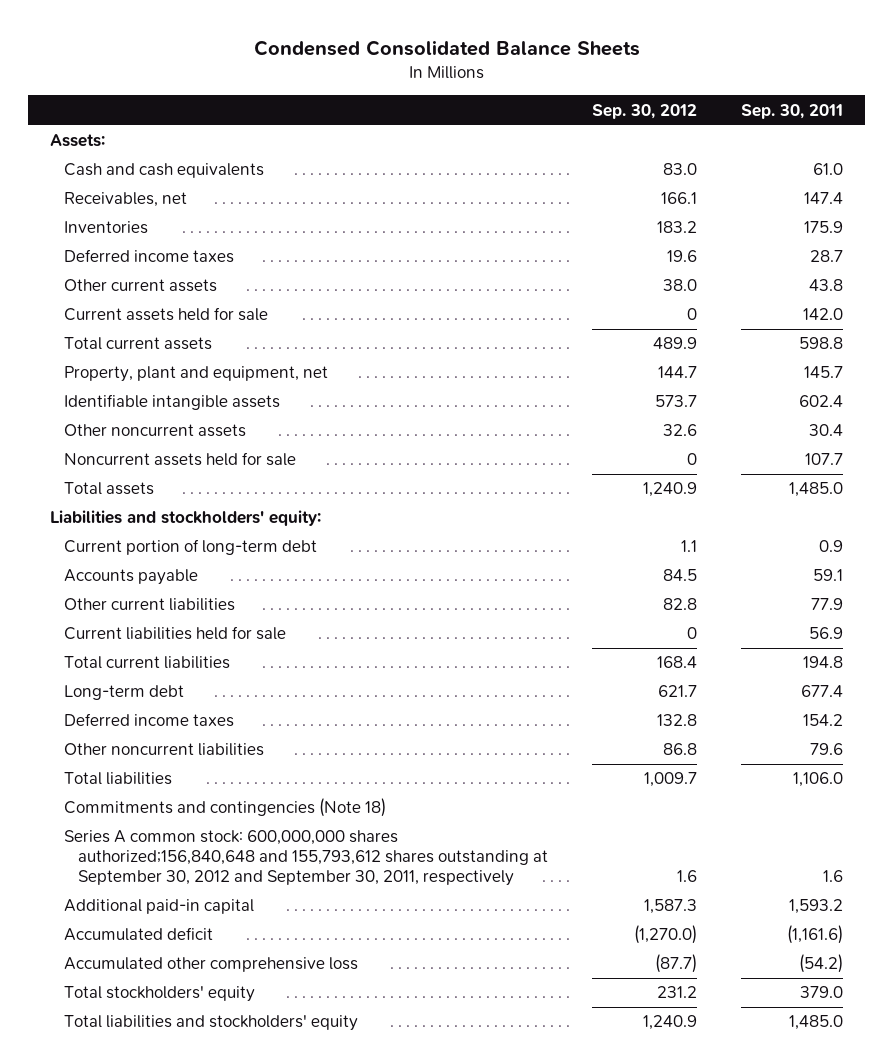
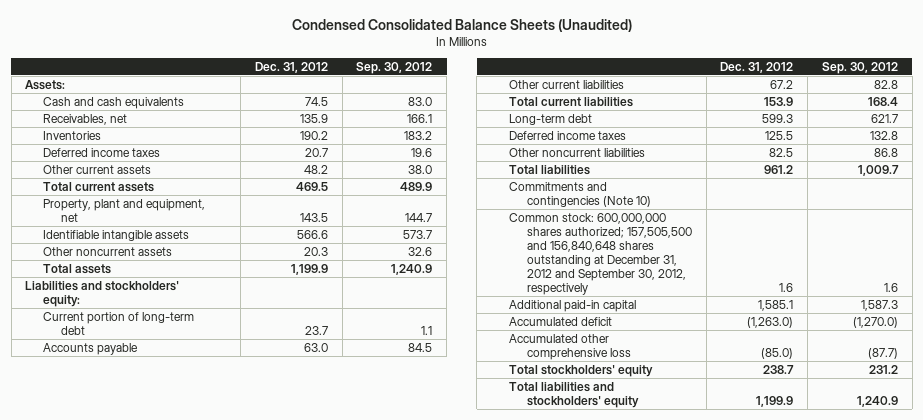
- Condensed Consolidated Balance Sheets
+ Condensed Consolidated Balance Sheets (Unaudited)
- | Sep. 30, 2012 | Sep. 30, 2011
+ | Dec. 31, 2012 | Sep. 30, 2012
- Current assets held for sale | 0 | 142.0
- Noncurrent assets held for sale | 0 | 107.7
- Current liabilities held for sale | 0 | 56.9
- Commitments and contingencies (Note 18)
- Series A common stock: 600,000,000 shares authorized;156,840,648 and 155,793,612 shares outstanding at September 30, 2012 and September 30, 2011, respectively | 1.6 | 1.6
+ Commitments and contingencies (Note 10)
+ Common stock: 600,000,000 shares authorized; 157,505,500 and 156,840,648 shares outstanding at December 31, 2012 and September 30, 2012, respectively | 1.6 | 1.6

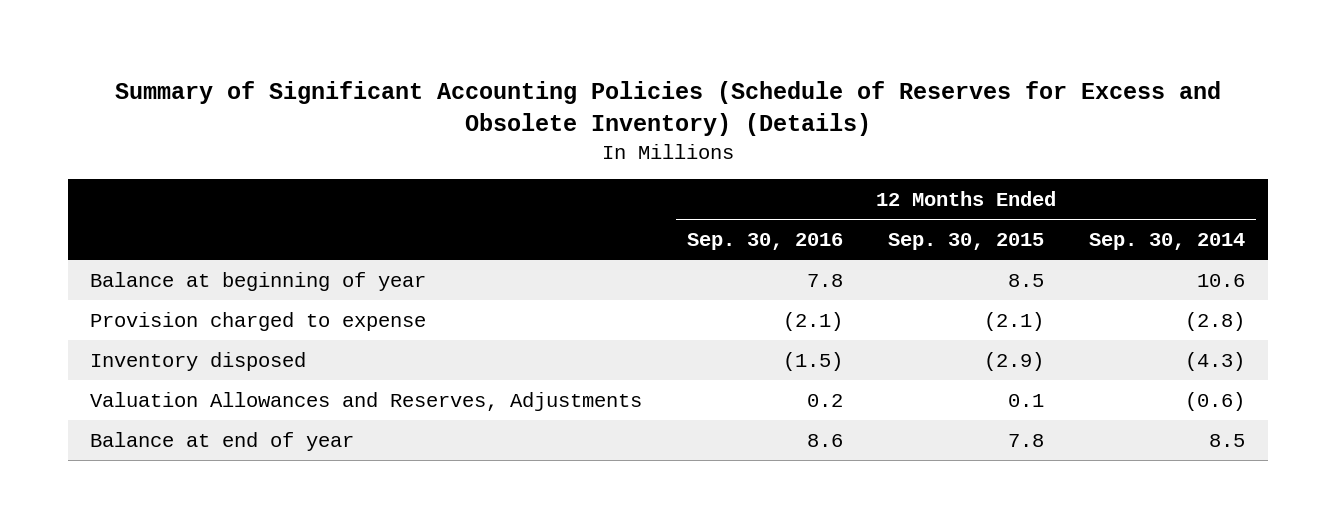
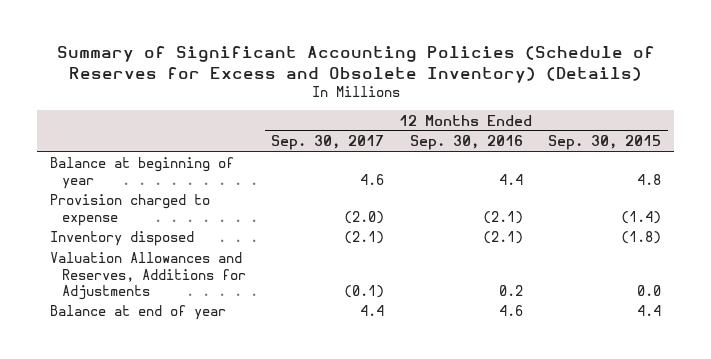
- | 12 Months Ended Sep. 30, 2016 | 12 Months Ended Sep. 30, 2015 | 12 Months Ended Sep. 30, 2014
+ | 12 Months Ended Sep. 30, 2017 | 12 Months Ended Sep. 30, 2016 | 12 Months Ended Sep. 30, 2015
- Balance at beginning of year | 7.8 | 8.5 | 10.6
- Provision charged to expense | (2.1) | (2.1) | (2.8)
- Inventory disposed | (1.5) | (2.9) | (4.3)
- Valuation Allowances and Reserves, Adjustments | 0.2 | 0.1 | (0.6)
- Balance at end of year | 8.6 | 7.8 | 8.5
+ Balance at beginning of year | 4.6 | 4.4 | 4.8
+ Provision charged to expense | (2.0) | (2.1) | (1.4)
+ Inventory disposed | (2.1) | (2.1) | (1.8)
+ Valuation Allowances and Reserves, Additions for Adjustments | (0.1) | 0.2 | 0.0
+ Balance at end of year | 4.4 | 4.6 | 4.4

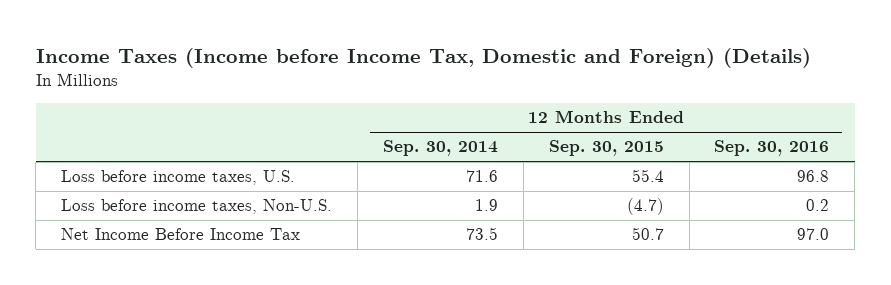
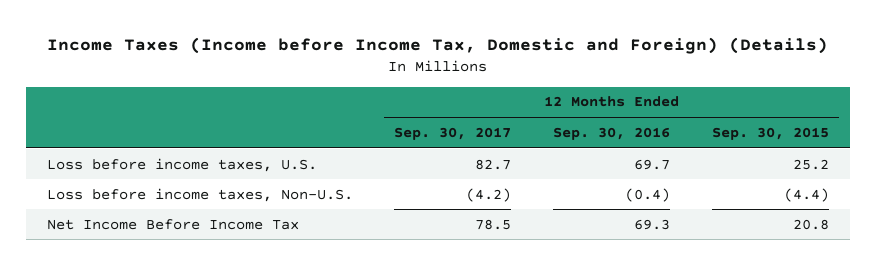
- | 12 Months Ended Sep. 30, 2014 | 12 Months Ended Sep. 30, 2015 | 12 Months Ended Sep. 30, 2016
+ | 12 Months Ended Sep. 30, 2017 | 12 Months Ended Sep. 30, 2016 | 12 Months Ended Sep. 30, 2015
- Loss before income taxes, U.S. | 71.6 | 55.4 | 96.8
- Loss before income taxes, Non-U.S. | 1.9 | (4.7) | 0.2
- Net Income Before Income Tax | 73.5 | 50.7 | 97.0
+ Loss before income taxes, U.S. | 82.7 | 69.7 | 25.2
+ Loss before income taxes, Non-U.S. | (4.2) | (0.4) | (4.4)
+ Net Income Before Income Tax | 78.5 | 69.3 | 20.8

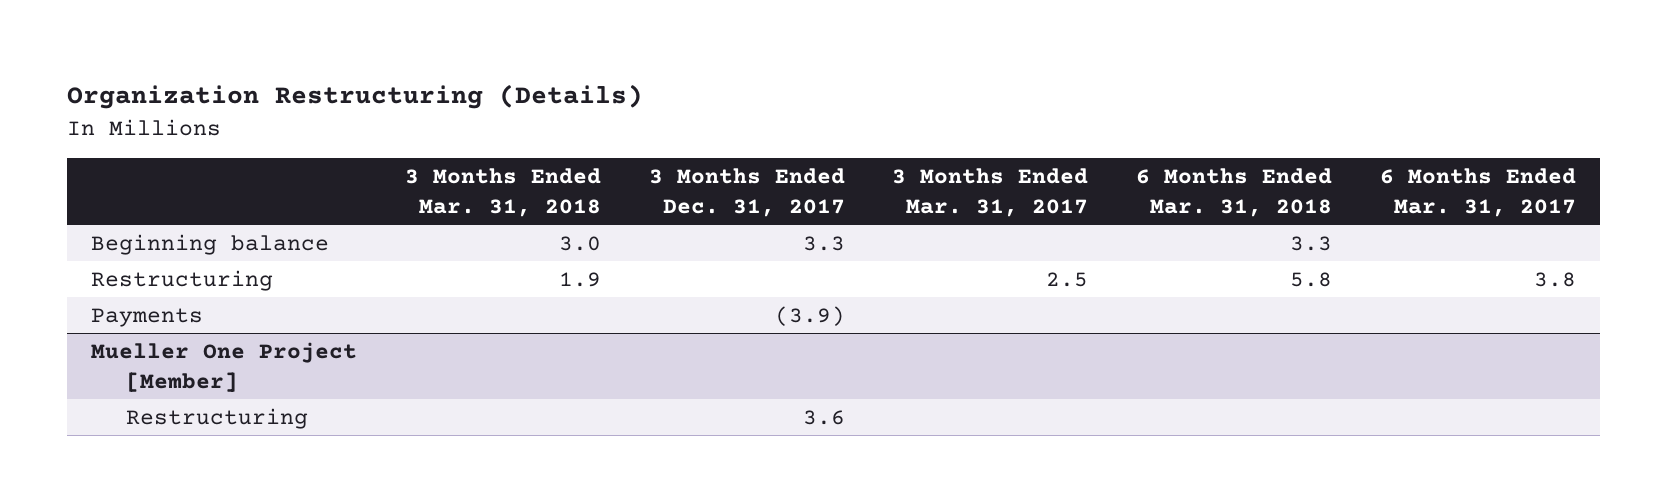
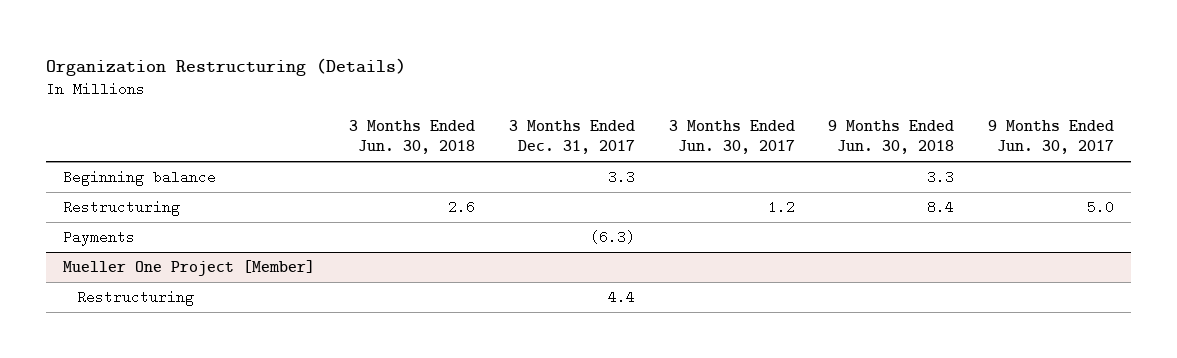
- | 3 Months Ended Mar. 31, 2018 | 3 Months Ended Dec. 31, 2017 | 3 Months Ended Mar. 31, 2017 | 6 Months Ended Mar. 31, 2018 | 6 Months Ended Mar. 31, 2017
+ | 3 Months Ended Jun. 30, 2018 | 3 Months Ended Dec. 31, 2017 | 3 Months Ended Jun. 30, 2017 | 9 Months Ended Jun. 30, 2018 | 9 Months Ended Jun. 30, 2017
- Payments | | (3.9) | | |
+ Payments | | (6.3) | | |
@ Mueller One Project [Member]
- Restructuring | | 3.6 | | |
+ Restructuring | | 4.4 | | |

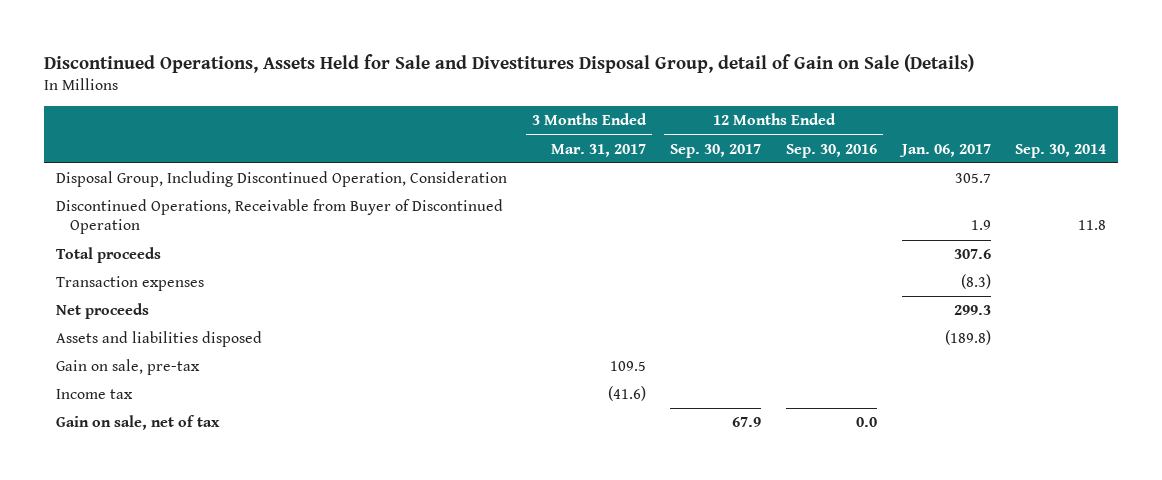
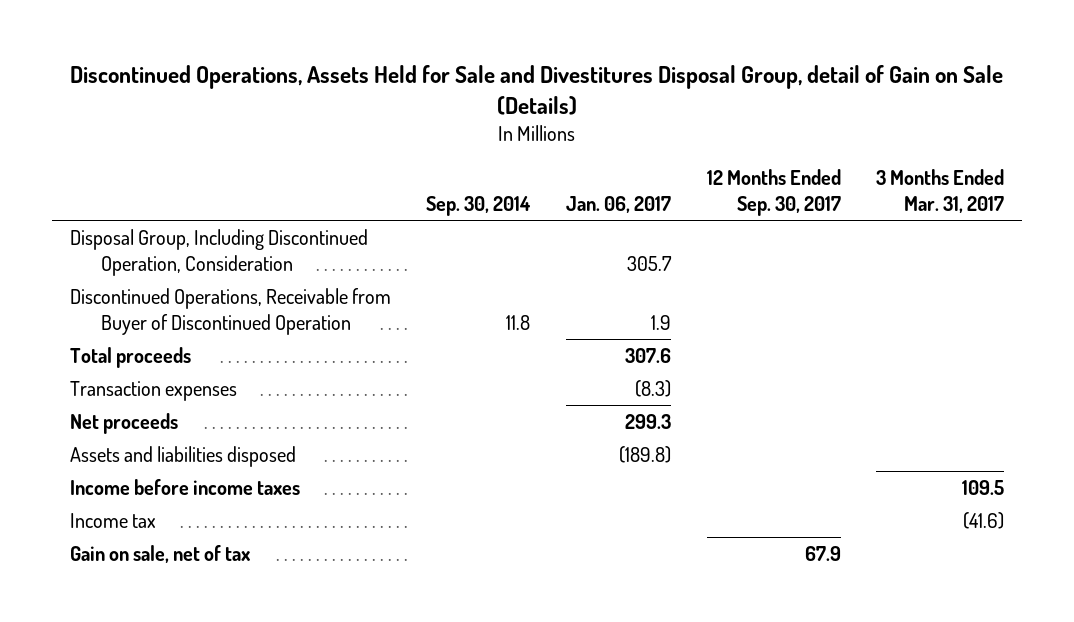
- | 3 Months Ended Mar. 31, 2017 | 12 Months Ended Sep. 30, 2017 | 12 Months Ended Sep. 30, 2016 | Jan. 06, 2017 | Sep. 30, 2014
+ | Sep. 30, 2014 | Jan. 06, 2017 | 12 Months Ended Sep. 30, 2017 | 3 Months Ended Mar. 31, 2017
- Gain on sale, pre-tax | 109.5 | | | |
+ Income before income taxes | | | | 109.5

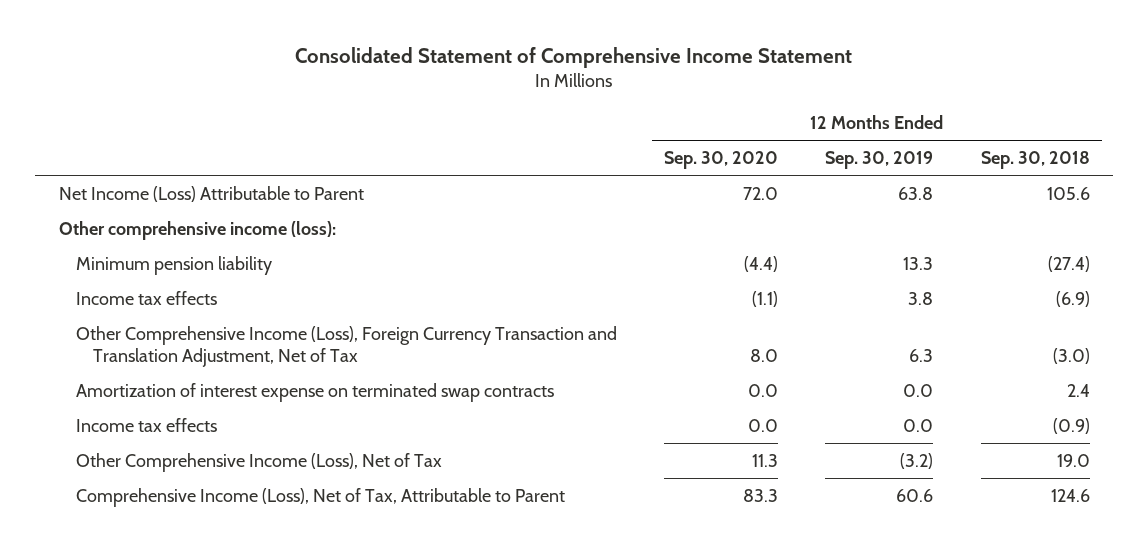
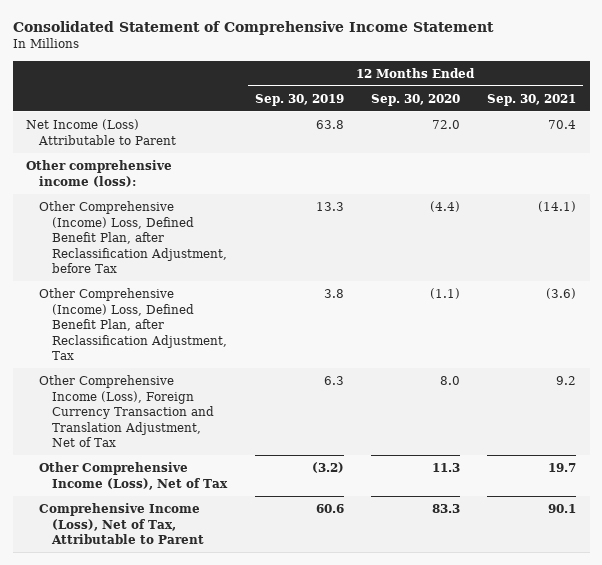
- | 12 Months Ended Sep. 30, 2020 | 12 Months Ended Sep. 30, 2019 | 12 Months Ended Sep. 30, 2018
+ | 12 Months Ended Sep. 30, 2019 | 12 Months Ended Sep. 30, 2020 | 12 Months Ended Sep. 30, 2021
- Minimum pension liability | (4.4) | 13.3 | (27.4)
- Income tax effects | (1.1) | 3.8 | (6.9)
+ Other Comprehensive (Income) Loss, Defined Benefit Plan, after Reclassification Adjustment, before Tax | 13.3 | (4.4) | (14.1)
+ Other Comprehensive (Income) Loss, Defined Benefit Plan, after Reclassification Adjustment, Tax | 3.8 | (1.1) | (3.6)
- Amortization of interest expense on terminated swap contracts | 0.0 | 0.0 | 2.4
- Income tax effects | 0.0 | 0.0 | (0.9)

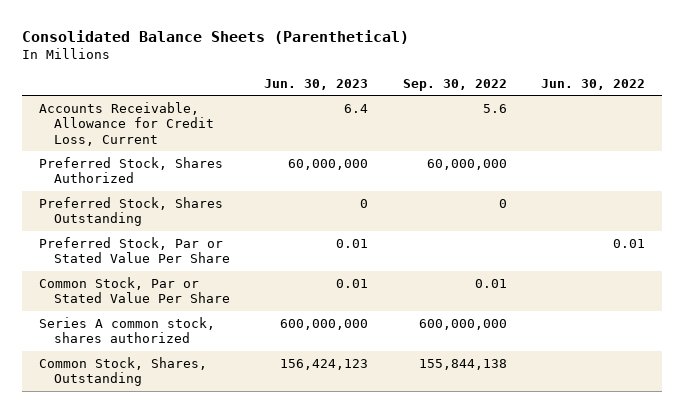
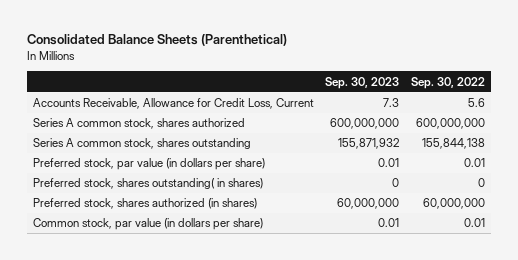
- | Jun. 30, 2023 | Sep. 30, 2022 | Jun. 30, 2022
+ | Sep. 30, 2023 | Sep. 30, 2022
- Preferred Stock, Shares Authorized | 60,000,000 | 60,000,000 |
- Preferred Stock, Shares Outstanding | 0 | 0 |
- Preferred Stock, Par or Stated Value Per Share | 0.01 | | 0.01
- Common Stock, Par or Stated Value Per Share | 0.01 | 0.01 |
- Common Stock, Shares, Outstanding | 156,424,123 | 155,844,138 |
+ Series A common stock, shares outstanding | 155,871,932 | 155,844,138
+ Preferred stock, par value (in dollars per share) | 0.01 | 0.01
+ Preferred stock, shares outstanding( in shares) | 0 | 0
+ Preferred stock, shares authorized (in shares) | 60,000,000 | 60,000,000
+ Common stock, par value (in dollars per share) | 0.01 | 0.01

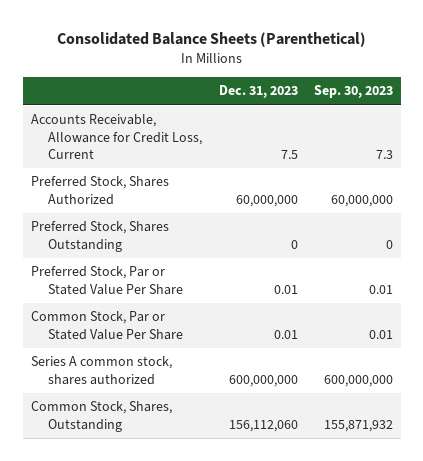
- | Sep. 30, 2023 | Sep. 30, 2022
+ | Dec. 31, 2023 | Sep. 30, 2023
+ Preferred Stock, Shares Authorized | 60,000,000 | 60,000,000
+ Preferred Stock, Shares Outstanding | 0 | 0
+ Preferred Stock, Par or Stated Value Per Share | 0.01 | 0.01
+ Common Stock, Par or Stated Value Per Share | 0.01 | 0.01
- Series A common stock, shares outstanding | 155,871,932 | 155,844,138
- Preferred stock, par value (in dollars per share) | 0.01 | 0.01
- Preferred stock, shares outstanding( in shares) | 0 | 0
- Preferred stock, shares authorized (in shares) | 60,000,000 | 60,000,000
- Common stock, par value (in dollars per share) | 0.01 | 0.01
+ Common Stock, Shares, Outstanding | 156,112,060 | 155,871,932

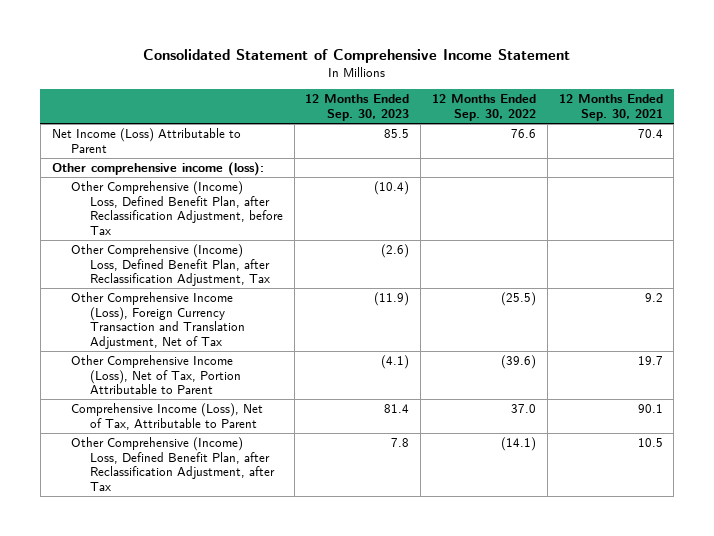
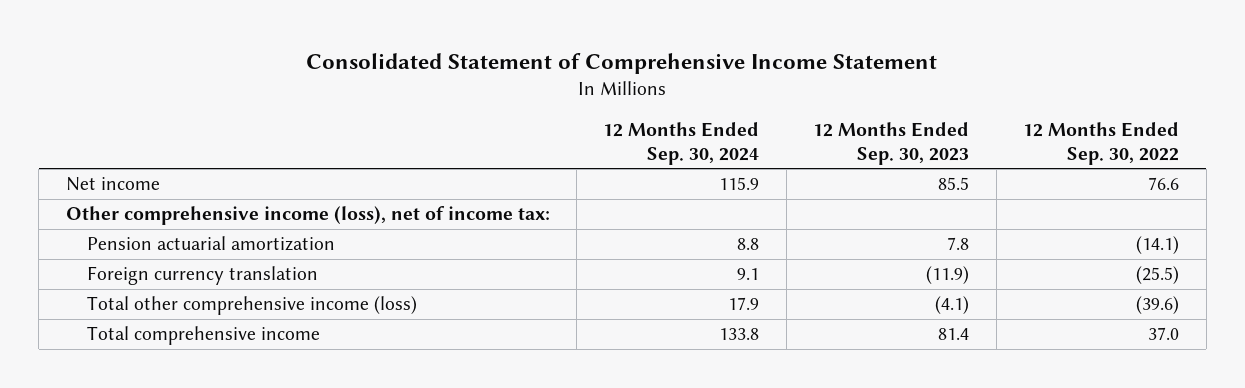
- | 12 Months Ended Sep. 30, 2023 | 12 Months Ended Sep. 30, 2022 | 12 Months Ended Sep. 30, 2021
+ | 12 Months Ended Sep. 30, 2024 | 12 Months Ended Sep. 30, 2023 | 12 Months Ended Sep. 30, 2022
- Net Income (Loss) Attributable to Parent | 85.5 | 76.6 | 70.4
- Other comprehensive income (loss):
- Other Comprehensive (Income) Loss, Defined Benefit Plan, after Reclassification Adjustment, before Tax | (10.4) | |
- Other Comprehensive (Income) Loss, Defined Benefit Plan, after Reclassification Adjustment, Tax | (2.6) | |
- Other Comprehensive Income (Loss), Foreign Currency Transaction and Translation Adjustment, Net of Tax | (11.9) | (25.5) | 9.2
- Other Comprehensive Income (Loss), Net of Tax, Portion Attributable to Parent | (4.1) | (39.6) | 19.7
- Comprehensive Income (Loss), Net of Tax, Attributable to Parent | 81.4 | 37.0 | 90.1
- Other Comprehensive (Income) Loss, Defined Benefit Plan, after Reclassification Adjustment, after Tax | 7.8 | (14.1) | 10.5
+ Net income | 115.9 | 85.5 | 76.6
+ Other comprehensive income (loss), net of income tax:
+ Pension actuarial amortization | 8.8 | 7.8 | (14.1)
+ Foreign currency translation | 9.1 | (11.9) | (25.5)
+ Total other comprehensive income (loss) | 17.9 | (4.1) | (39.6)
+ Total comprehensive income | 133.8 | 81.4 | 37.0

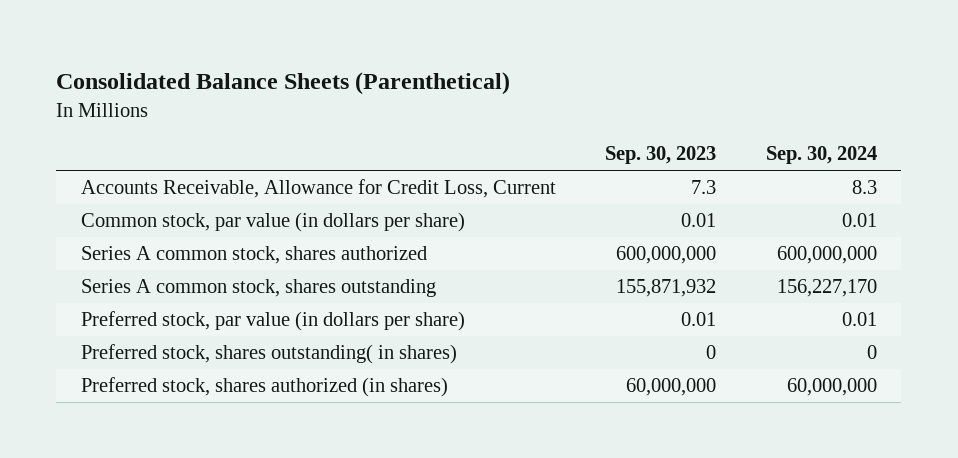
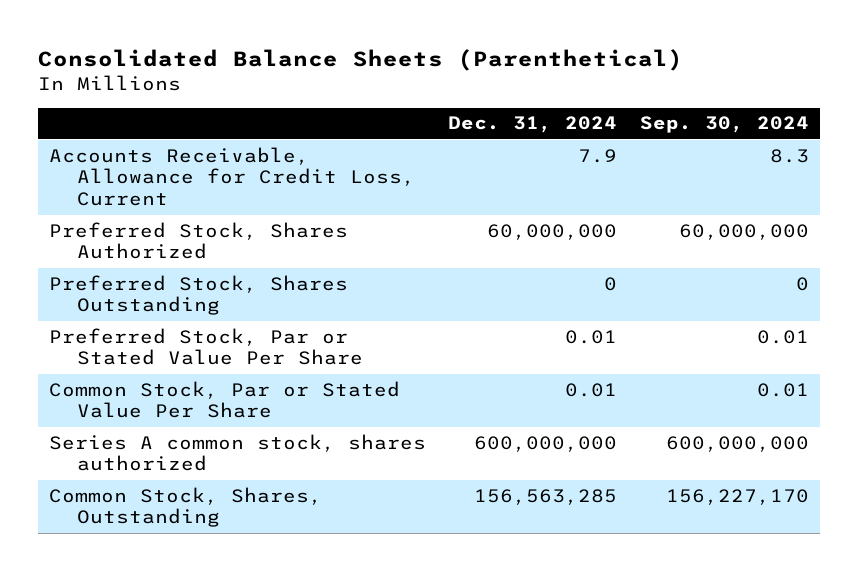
- | Sep. 30, 2023 | Sep. 30, 2024
+ | Dec. 31, 2024 | Sep. 30, 2024
- Common stock, par value (in dollars per share) | 0.01 | 0.01
+ Preferred Stock, Shares Authorized | 60,000,000 | 60,000,000
+ Preferred Stock, Shares Outstanding | 0 | 0
+ Preferred Stock, Par or Stated Value Per Share | 0.01 | 0.01
+ Common Stock, Par or Stated Value Per Share | 0.01 | 0.01
- Series A common stock, shares outstanding | 155,871,932 | 156,227,170
- Preferred stock, par value (in dollars per share) | 0.01 | 0.01
- Preferred stock, shares outstanding( in shares) | 0 | 0
- Preferred stock, shares authorized (in shares) | 60,000,000 | 60,000,000
+ Common Stock, Shares, Outstanding | 156,563,285 | 156,227,170

